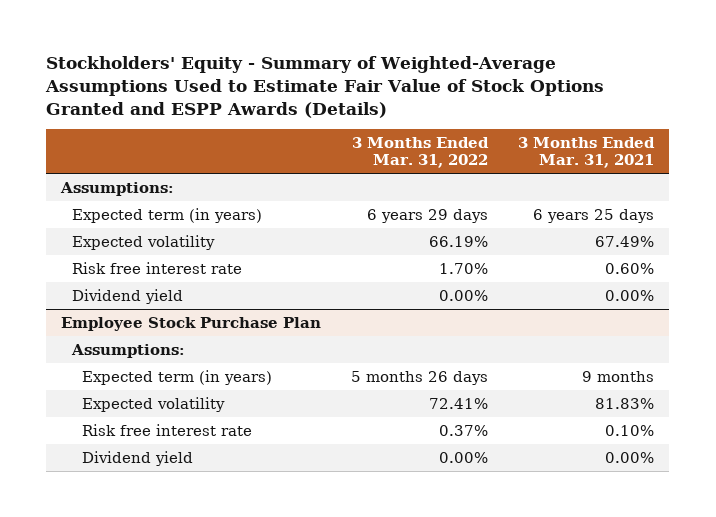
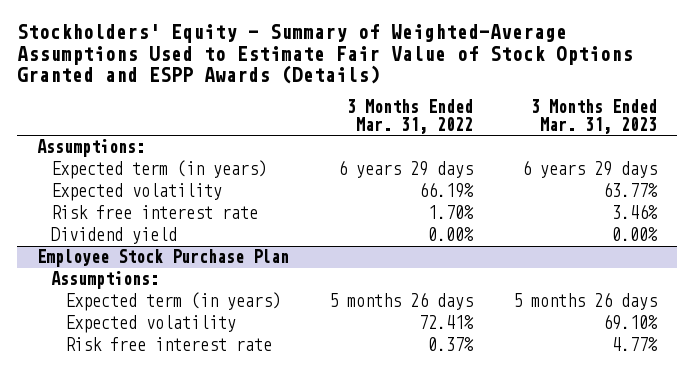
- | 3 Months Ended Mar. 31, 2022 | 3 Months Ended Mar. 31, 2021
+ | 3 Months Ended Mar. 31, 2022 | 3 Months Ended Mar. 31, 2023
@ Employee Stock Purchase Plan
- Dividend yield | 0.00% | 0.00%

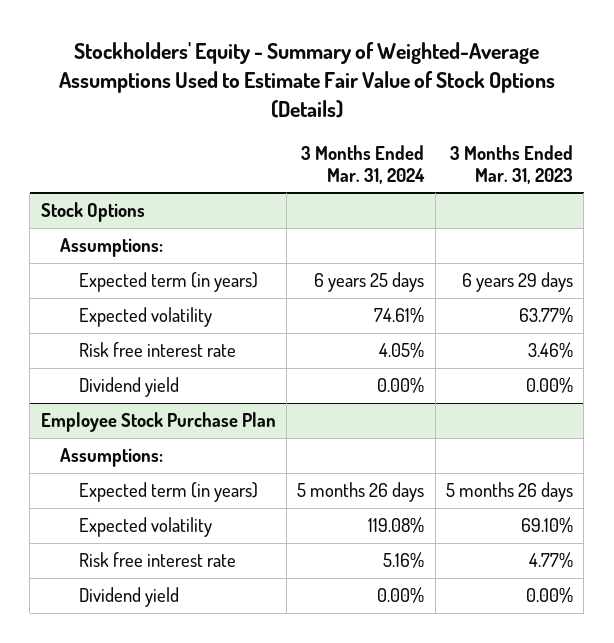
- Stockholders' Equity - Summary of Weighted-Average Assumptions Used to Estimate Fair Value of Stock Options Granted and ESPP Awards (Details)
+ Stockholders' Equity - Summary of Weighted-Average Assumptions Used to Estimate Fair Value of Stock Options (Details)
- | 3 Months Ended Mar. 31, 2022 | 3 Months Ended Mar. 31, 2023
+ | 3 Months Ended Mar. 31, 2024 | 3 Months Ended Mar. 31, 2023
+ Stock Options
@ Employee Stock Purchase Plan
+ Dividend yield | 0.00% | 0.00%

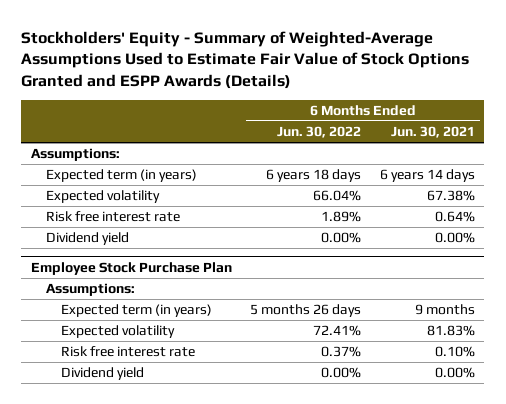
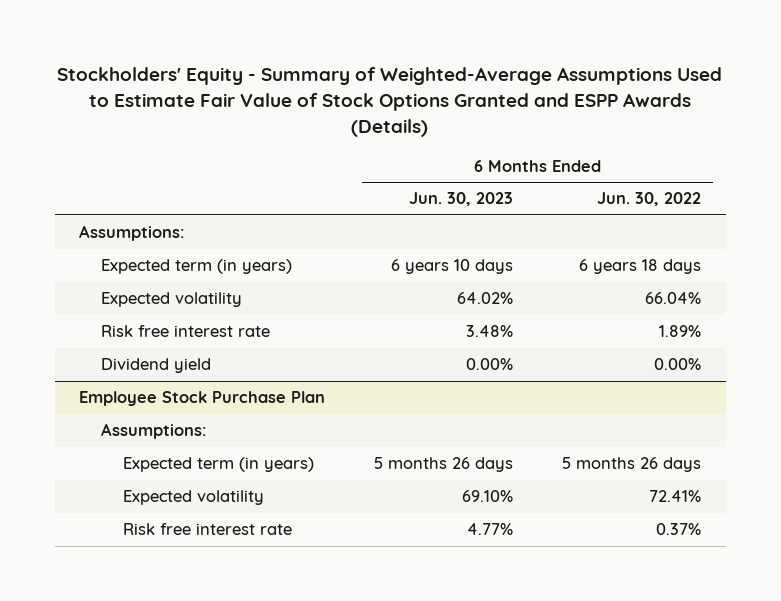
- | 6 Months Ended Jun. 30, 2022 | 6 Months Ended Jun. 30, 2021
+ | 6 Months Ended Jun. 30, 2023 | 6 Months Ended Jun. 30, 2022
@ Employee Stock Purchase Plan
- Dividend yield | 0.00% | 0.00%

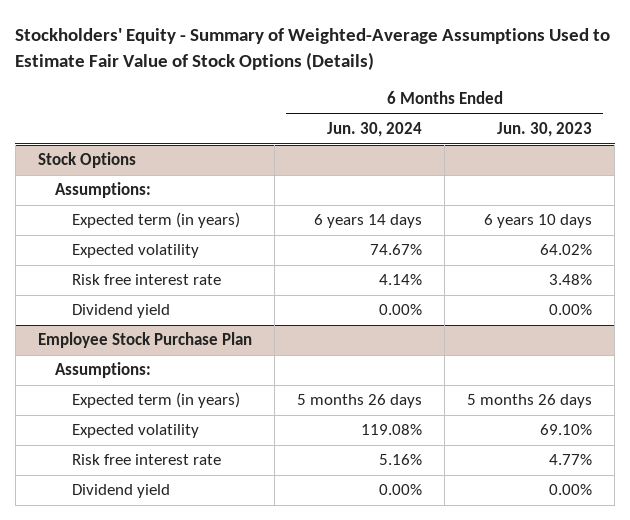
- Stockholders' Equity - Summary of Weighted-Average Assumptions Used to Estimate Fair Value of Stock Options Granted and ESPP Awards (Details)
+ Stockholders' Equity - Summary of Weighted-Average Assumptions Used to Estimate Fair Value of Stock Options (Details)
- | 6 Months Ended Jun. 30, 2023 | 6 Months Ended Jun. 30, 2022
+ | 6 Months Ended Jun. 30, 2024 | 6 Months Ended Jun. 30, 2023
+ Stock Options
@ Employee Stock Purchase Plan
+ Dividend yield | 0.00% | 0.00%

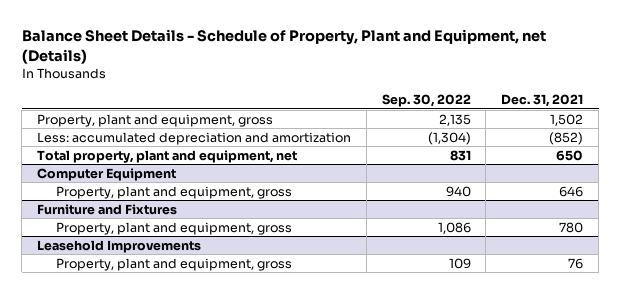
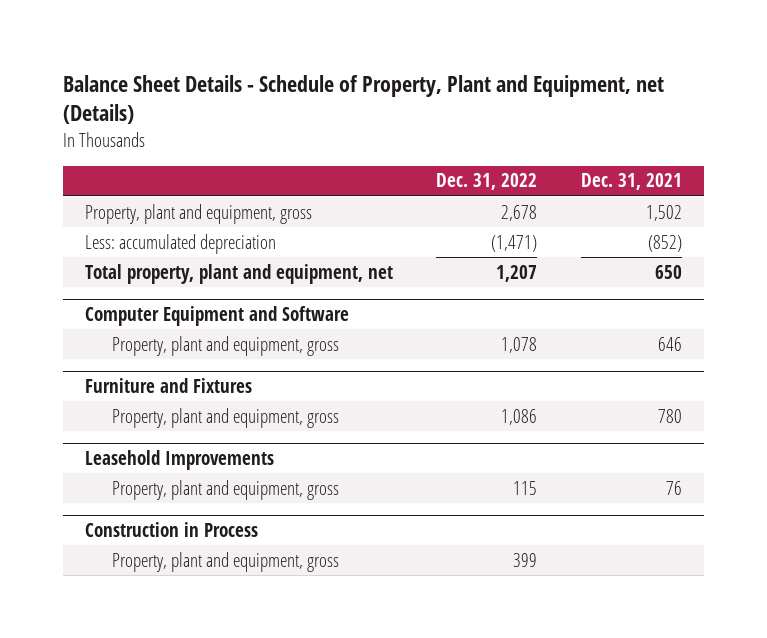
- | Sep. 30, 2022 | Dec. 31, 2021
+ | Dec. 31, 2022 | Dec. 31, 2021
- Less: accumulated depreciation and amortization | (1,304) | (852)
+ Less: accumulated depreciation | (1,471) | (852)
- Computer Equipment
+ Computer Equipment and Software
+ Construction in Process
+ Property, plant and equipment, gross | 399 |

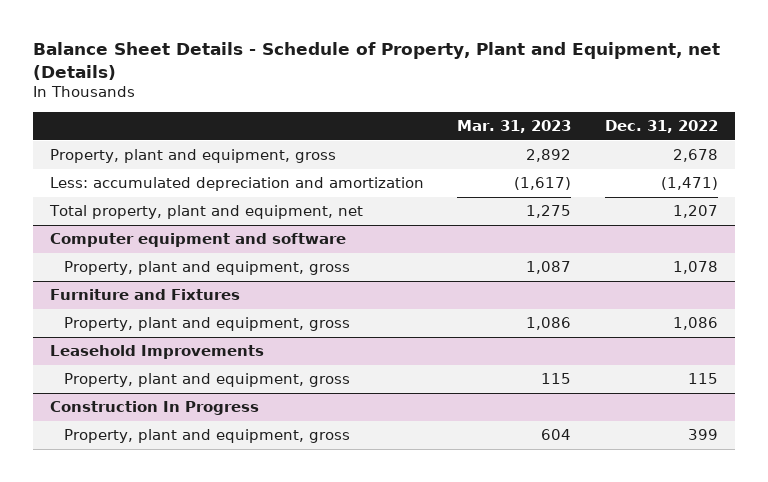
- | Dec. 31, 2022 | Dec. 31, 2021
+ | Mar. 31, 2023 | Dec. 31, 2022
- Less: accumulated depreciation | (1,471) | (852)
+ Less: accumulated depreciation and amortization | (1,617) | (1,471)
- Computer Equipment and Software
+ Computer equipment and software
- Construction in Process
+ Construction In Progress

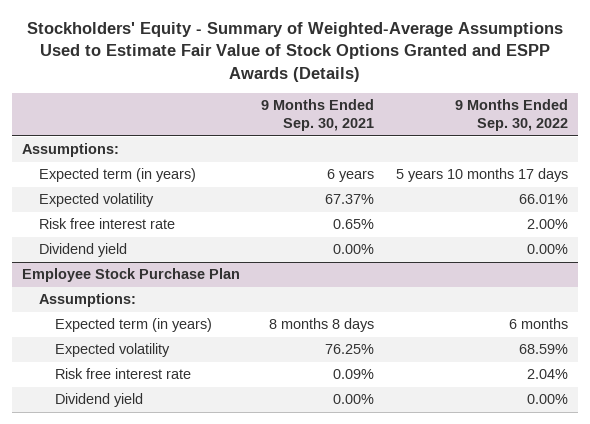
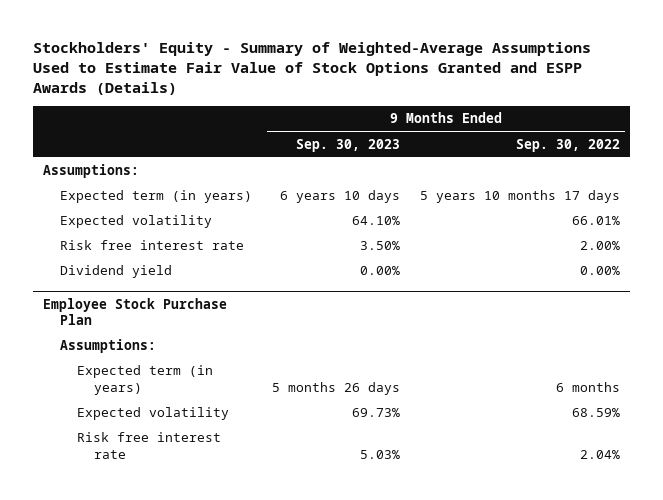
- | 9 Months Ended Sep. 30, 2021 | 9 Months Ended Sep. 30, 2022
+ | 9 Months Ended Sep. 30, 2023 | 9 Months Ended Sep. 30, 2022
@ Employee Stock Purchase Plan
- Dividend yield | 0.00% | 0.00%

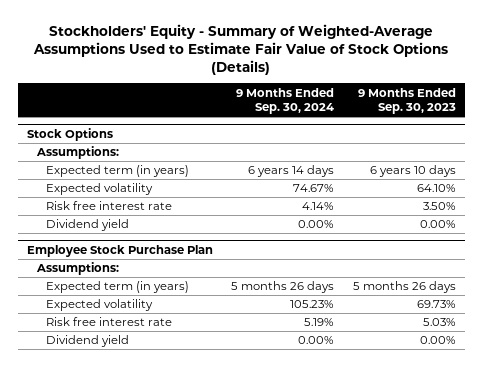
- Stockholders' Equity - Summary of Weighted-Average Assumptions Used to Estimate Fair Value of Stock Options Granted and ESPP Awards (Details)
+ Stockholders' Equity - Summary of Weighted-Average Assumptions Used to Estimate Fair Value of Stock Options (Details)
- | 9 Months Ended Sep. 30, 2023 | 9 Months Ended Sep. 30, 2022
+ | 9 Months Ended Sep. 30, 2024 | 9 Months Ended Sep. 30, 2023
+ Stock Options
@ Employee Stock Purchase Plan
+ Dividend yield | 0.00% | 0.00%

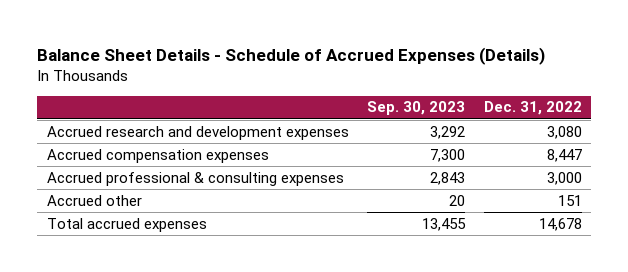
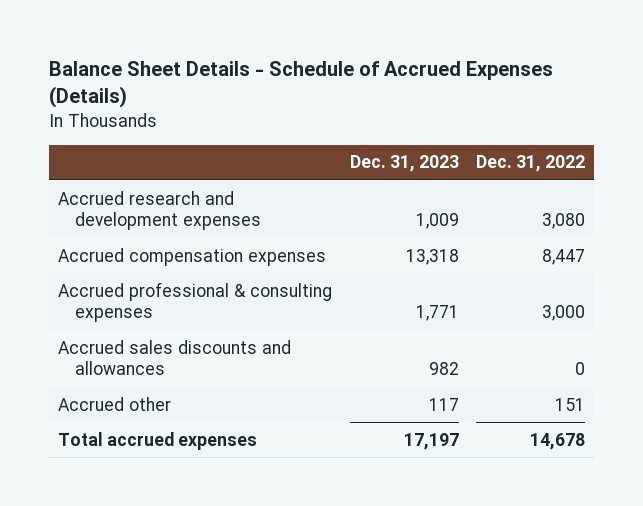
- | Sep. 30, 2023 | Dec. 31, 2022
+ | Dec. 31, 2023 | Dec. 31, 2022
+ Accrued sales discounts and allowances | 982 | 0

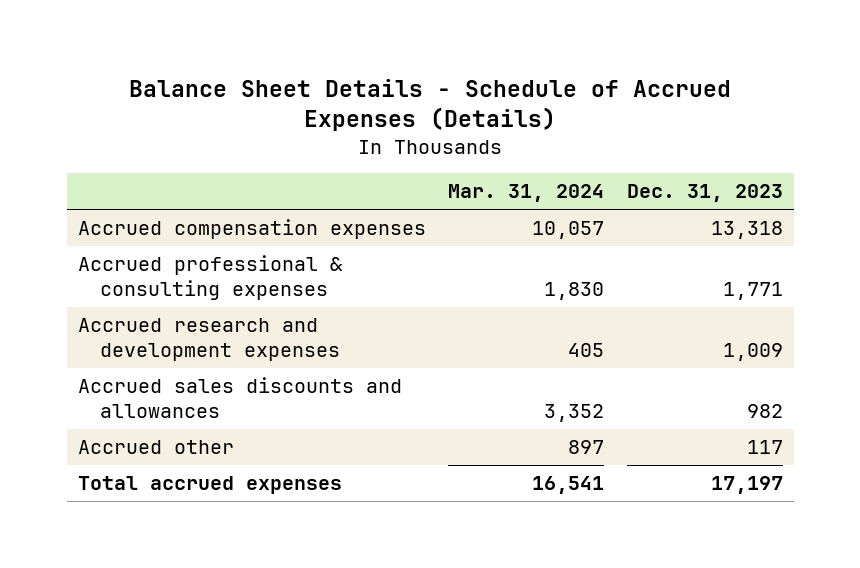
- | Dec. 31, 2023 | Dec. 31, 2022
+ | Mar. 31, 2024 | Dec. 31, 2023
moved down: Accrued research and development expenses | 405 | 1,009

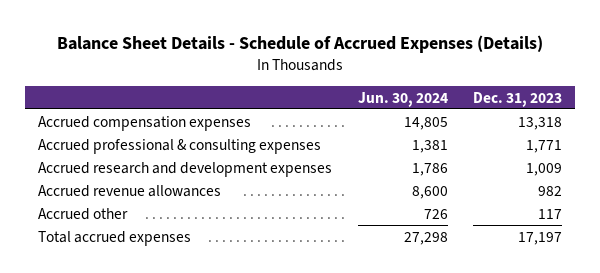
- | Mar. 31, 2024 | Dec. 31, 2023
+ | Jun. 30, 2024 | Dec. 31, 2023
- Accrued sales discounts and allowances | 3,352 | 982
+ Accrued revenue allowances | 8,600 | 982

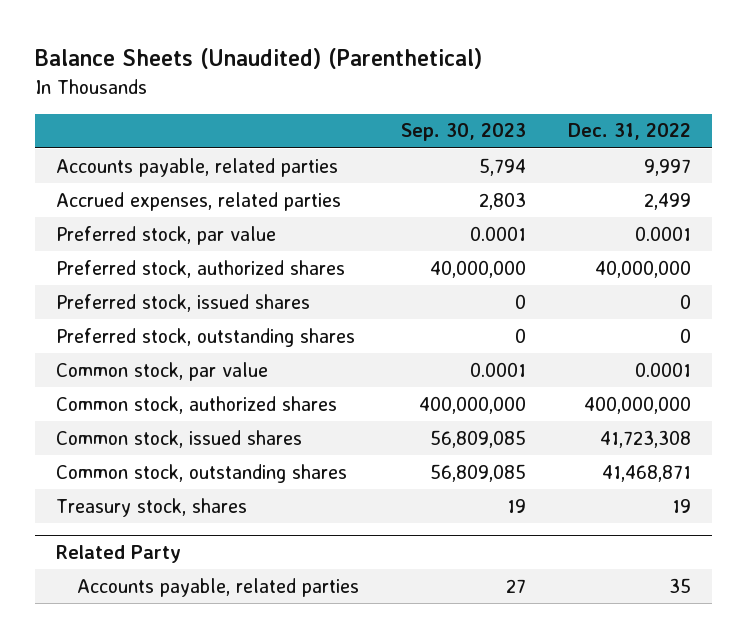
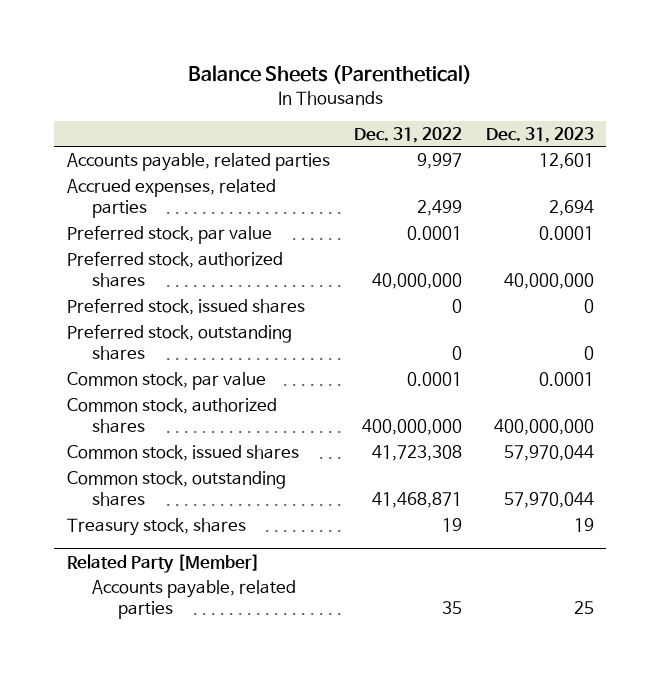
- Balance Sheets (Unaudited) (Parenthetical)
+ Balance Sheets (Parenthetical)
- | Sep. 30, 2023 | Dec. 31, 2022
+ | Dec. 31, 2022 | Dec. 31, 2023
- Related Party
+ Related Party [Member]

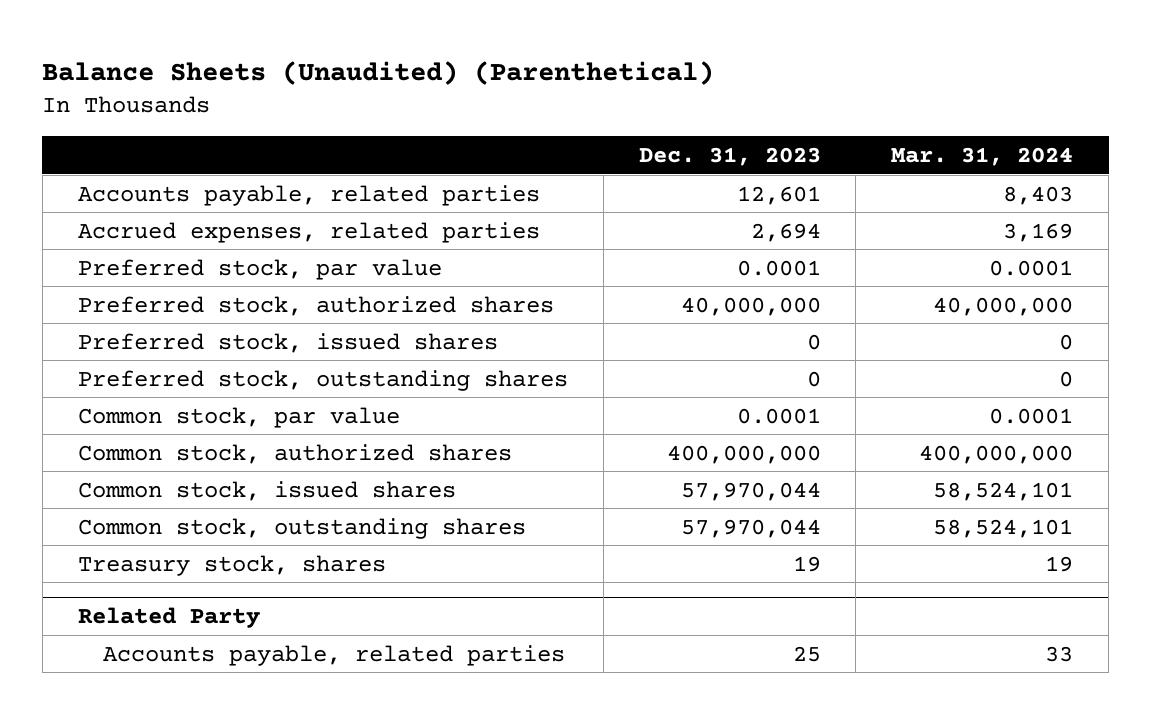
- Balance Sheets (Parenthetical)
+ Balance Sheets (Unaudited) (Parenthetical)
- | Dec. 31, 2022 | Dec. 31, 2023
+ | Dec. 31, 2023 | Mar. 31, 2024
- Related Party [Member]
+ Related Party

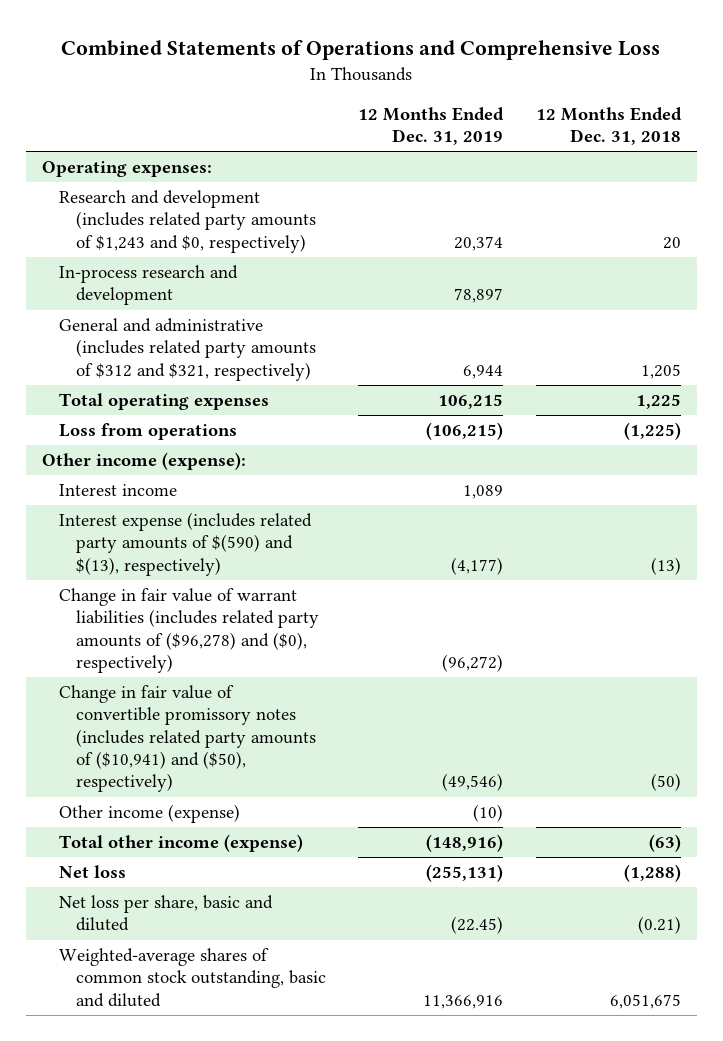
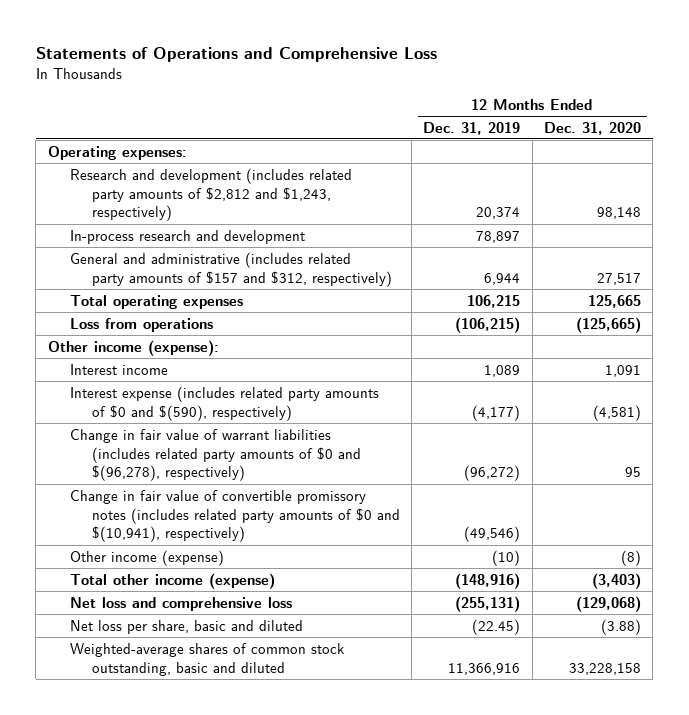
- Combined Statements of Operations and Comprehensive Loss
+ Statements of Operations and Comprehensive Loss
- | 12 Months Ended Dec. 31, 2019 | 12 Months Ended Dec. 31, 2018
+ | 12 Months Ended Dec. 31, 2019 | 12 Months Ended Dec. 31, 2020
- Research and development (includes related party amounts of $1,243 and $0, respectively) | 20,374 | 20
+ Research and development (includes related party amounts of $2,812 and $1,243, respectively) | 20,374 | 98,148
- General and administrative (includes related party amounts of $312 and $321, respectively) | 6,944 | 1,205
+ General and administrative (includes related party amounts of $157 and $312, respectively) | 6,944 | 27,517
- Interest expense (includes related party amounts of $(590) and $(13), respectively) | (4,177) | (13)
- Change in fair value of warrant liabilities (includes related party amounts of ($96,278) and ($0), respectively) | (96,272) |
- Change in fair value of convertible promissory notes (includes related party amounts of ($10,941) and ($50), respectively) | (49,546) | (50)
+ Interest expense (includes related party amounts of $0 and $(590), respectively) | (4,177) | (4,581)
+ Change in fair value of warrant liabilities (includes related party amounts of $0 and $(96,278), respectively) | (96,272) | 95
+ Change in fair value of convertible promissory notes (includes related party amounts of $0 and $(10,941), respectively) | (49,546) |
- Net loss | (255,131) | (1,288)
+ Net loss and comprehensive loss | (255,131) | (129,068)

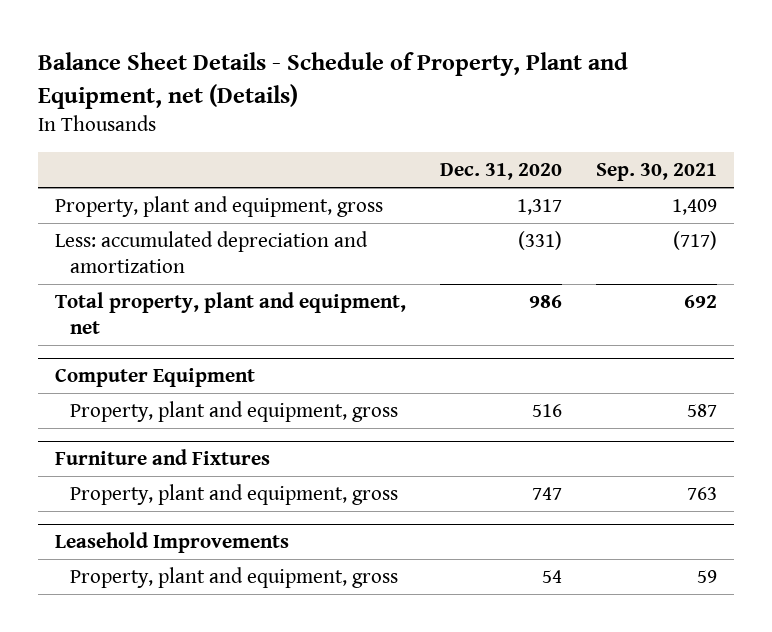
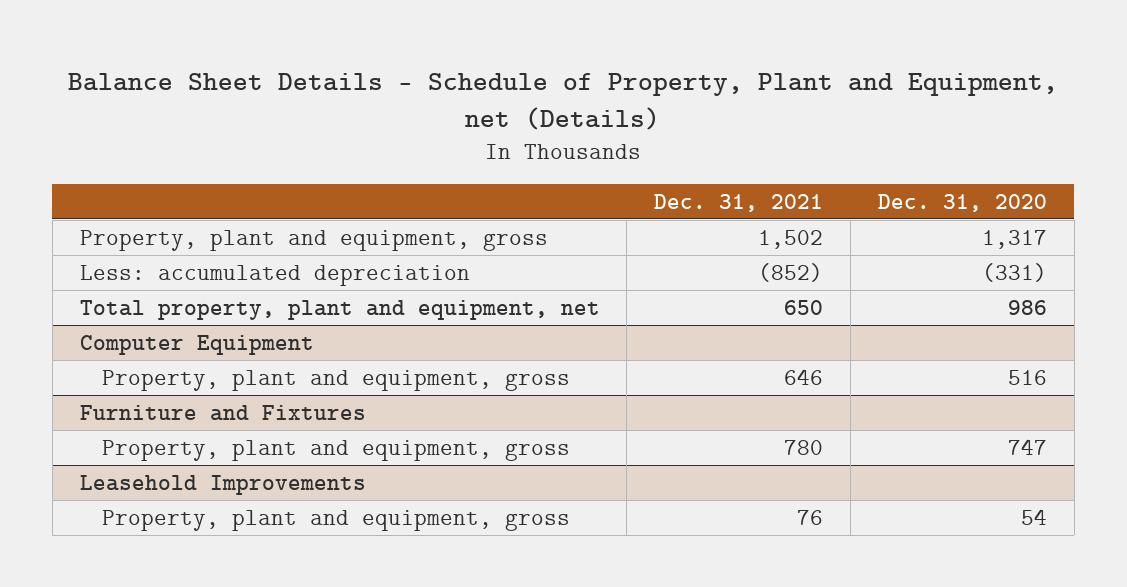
- | Dec. 31, 2020 | Sep. 30, 2021
+ | Dec. 31, 2021 | Dec. 31, 2020
- Less: accumulated depreciation and amortization | (331) | (717)
+ Less: accumulated depreciation | (852) | (331)

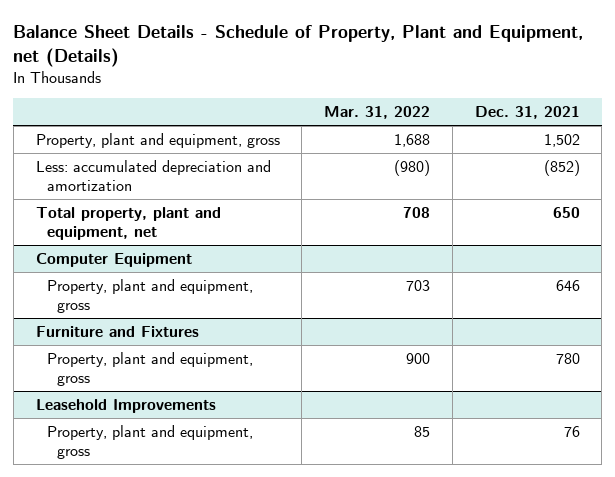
- | Dec. 31, 2021 | Dec. 31, 2020
+ | Mar. 31, 2022 | Dec. 31, 2021
- Less: accumulated depreciation | (852) | (331)
+ Less: accumulated depreciation and amortization | (980) | (852)

